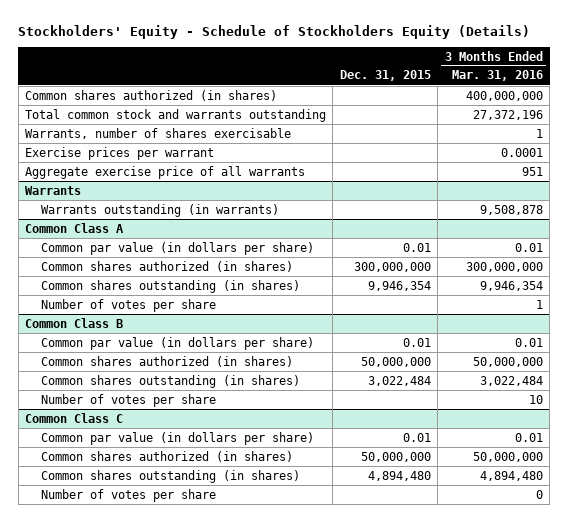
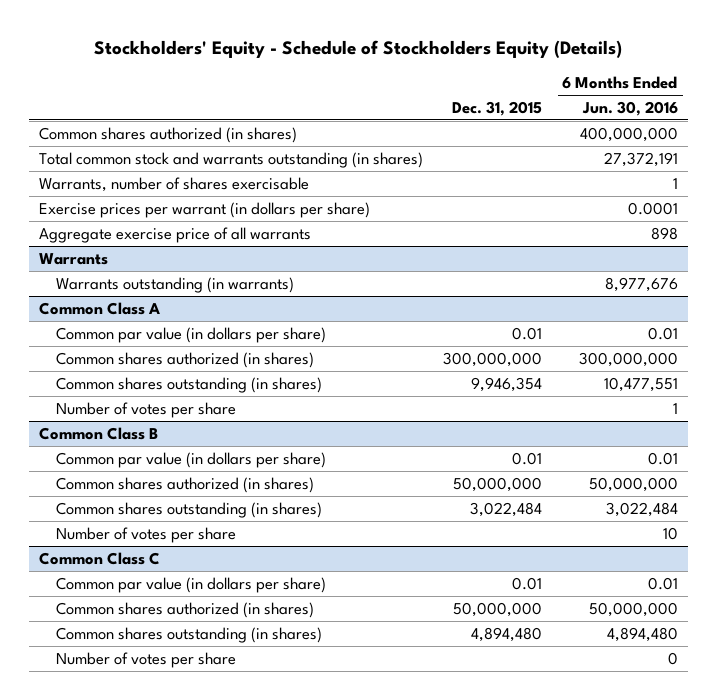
- | Dec. 31, 2015 | 3 Months Ended Mar. 31, 2016
+ | Dec. 31, 2015 | 6 Months Ended Jun. 30, 2016
- Total common stock and warrants outstanding | | 27,372,196
+ Total common stock and warrants outstanding (in shares) | | 27,372,191
- Exercise prices per warrant | | 0.0001
+ Exercise prices per warrant (in dollars per share) | | 0.0001

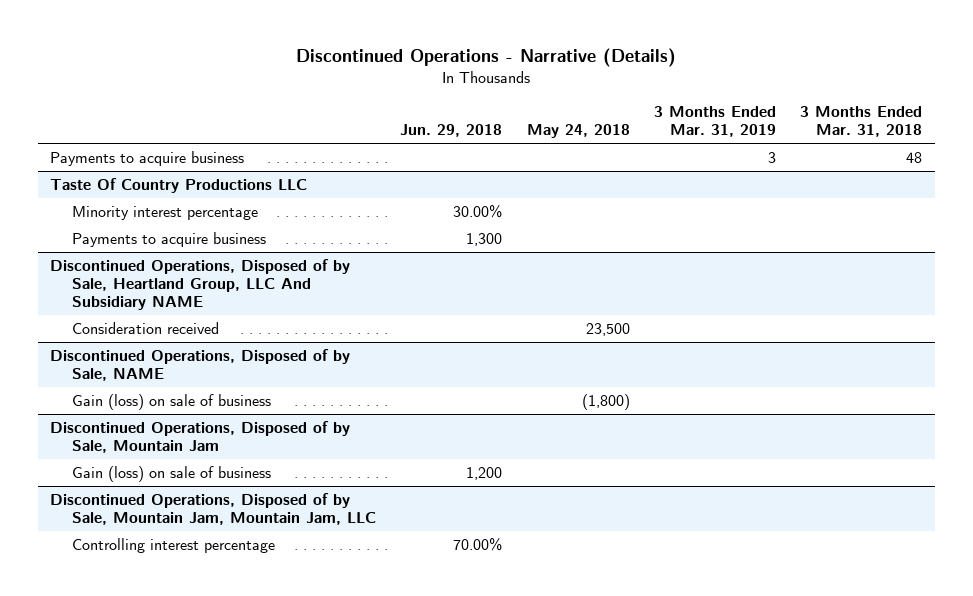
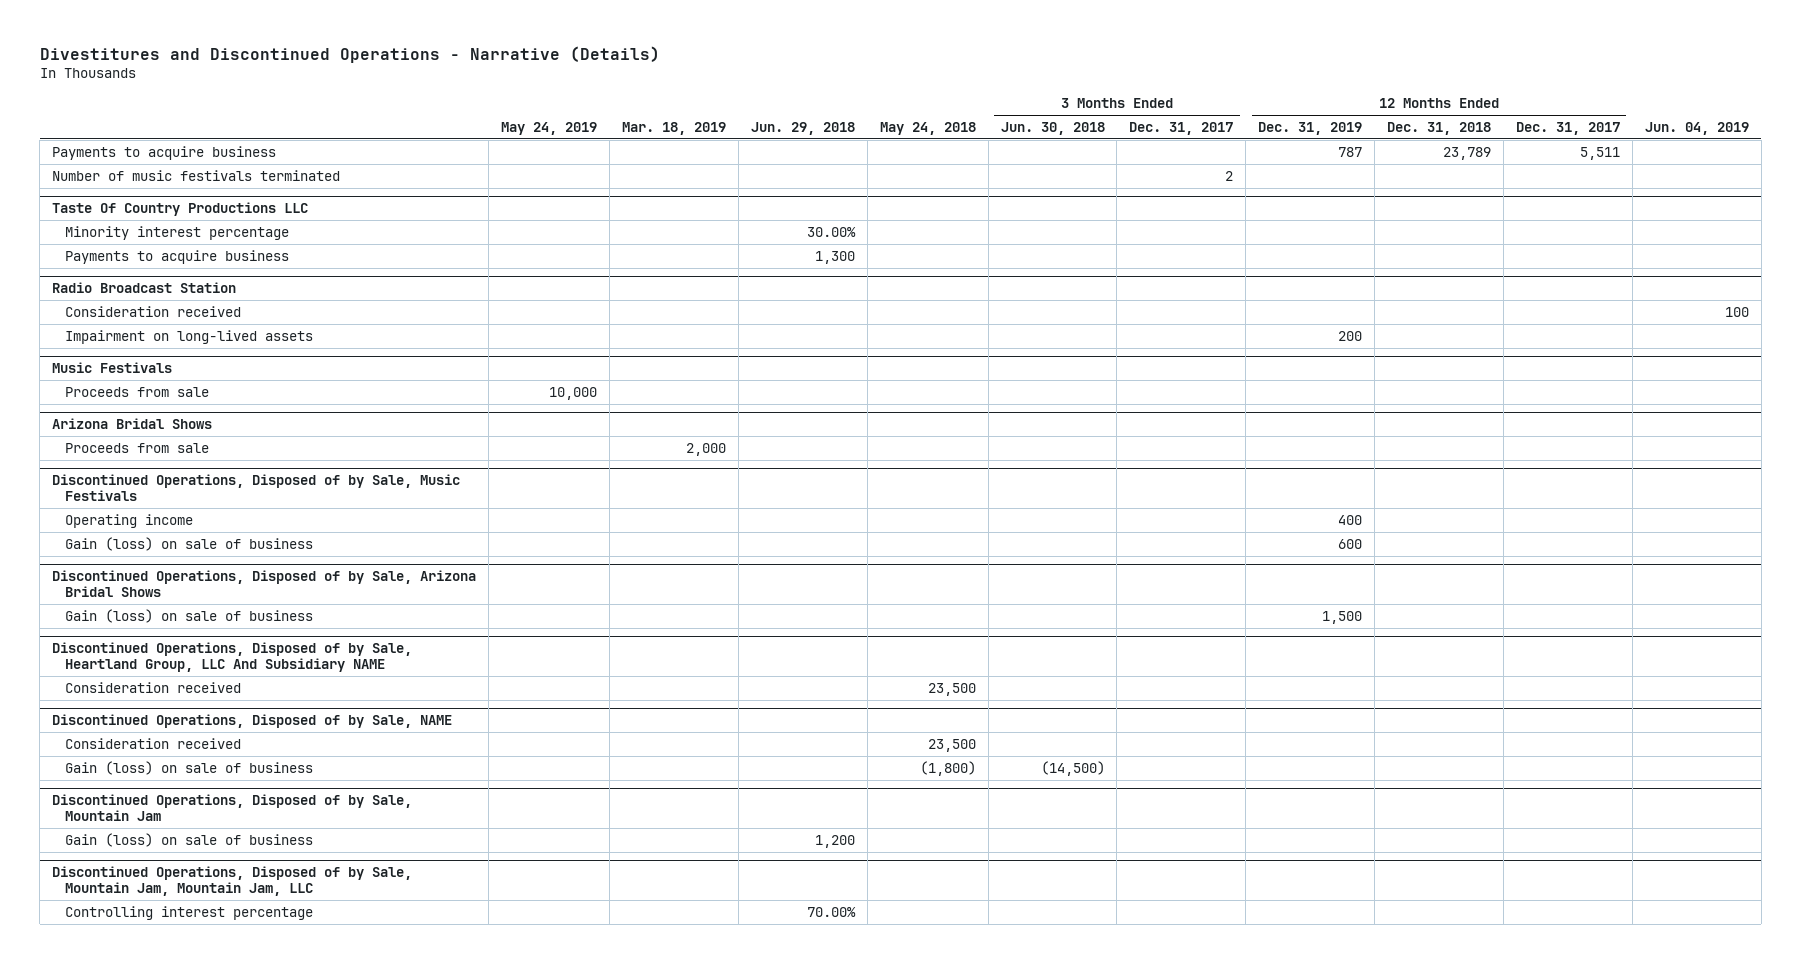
- Discontinued Operations - Narrative (Details)
+ Divestitures and Discontinued Operations - Narrative (Details)
- | Jun. 29, 2018 | May 24, 2018 | 3 Months Ended Mar. 31, 2019 | 3 Months Ended Mar. 31, 2018
+ | May 24, 2019 | Mar. 18, 2019 | Jun. 29, 2018 | May 24, 2018 | 3 Months Ended Jun. 30, 2018 | 3 Months Ended Dec. 31, 2017 | 12 Months Ended Dec. 31, 2019 | 12 Months Ended Dec. 31, 2018 | 12 Months Ended Dec. 31, 2017 | Jun. 04, 2019
+ Number of music festivals terminated | | | | | | 2 | | | |
+ Radio Broadcast Station
+ Consideration received | | | | | | | | | | 100
+ Impairment on long-lived assets | | | | | | | 200 | | |
+ Music Festivals
+ Proceeds from sale | 10,000 | | | | | | | | |
+ Arizona Bridal Shows
+ Proceeds from sale | | 2,000 | | | | | | | |
+ Discontinued Operations, Disposed of by Sale, Music Festivals
+ Operating income | | | | | | | 400 | | |
+ Gain (loss) on sale of business | | | | | | | 600 | | |
+ Discontinued Operations, Disposed of by Sale, Arizona Bridal Shows
+ Gain (loss) on sale of business | | | | | | | 1,500 | | |
@ Discontinued Operations, Disposed of by Sale, NAME
+ Consideration received | | | | 23,500 | | | | | |

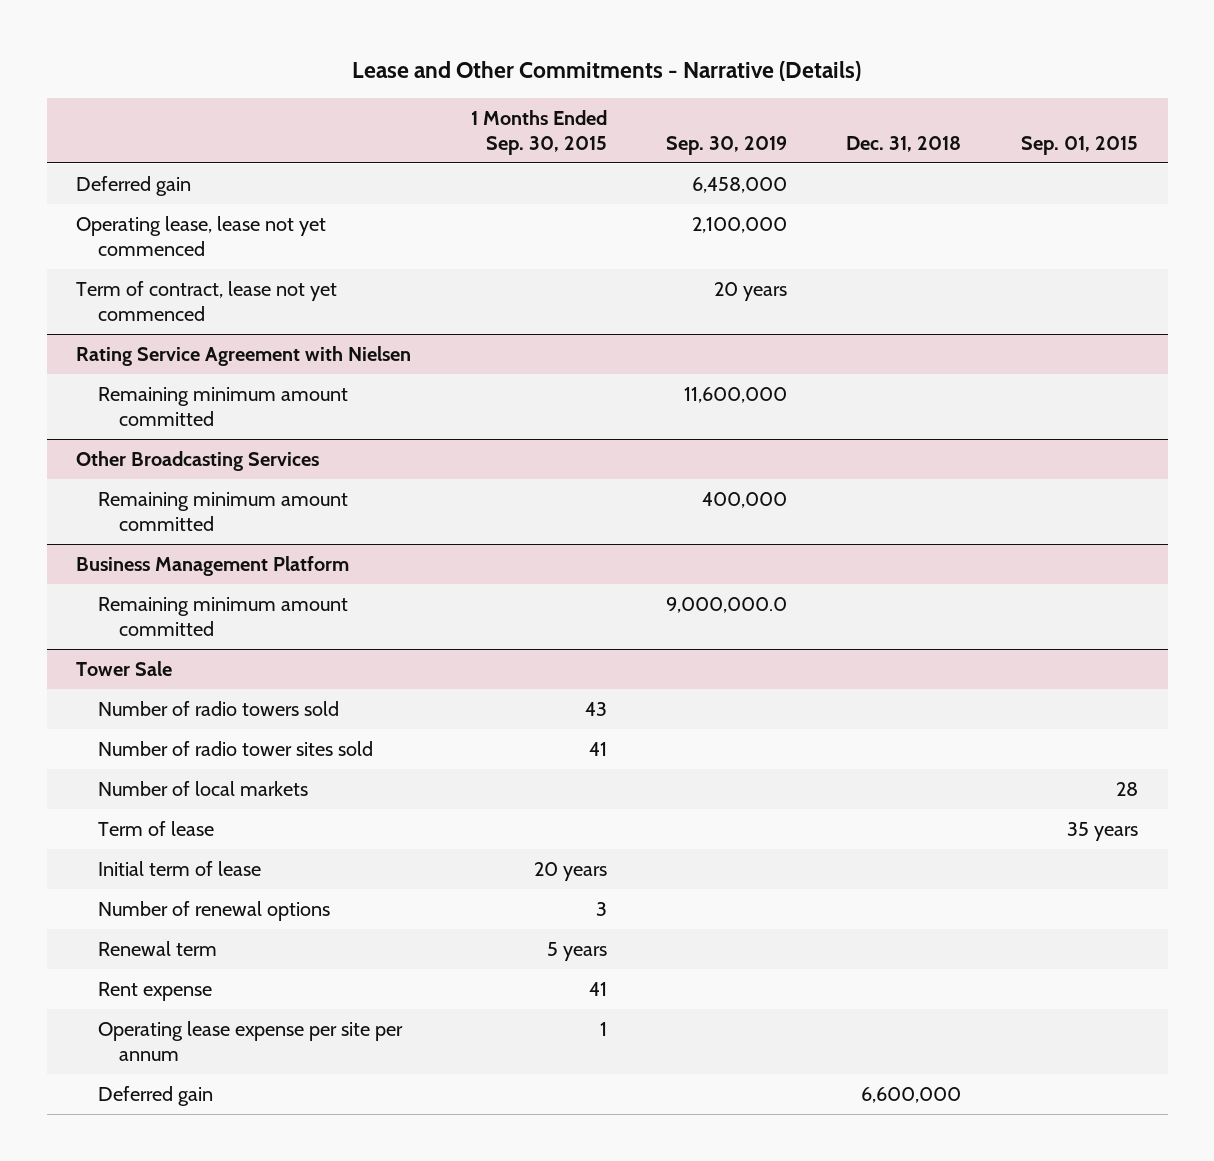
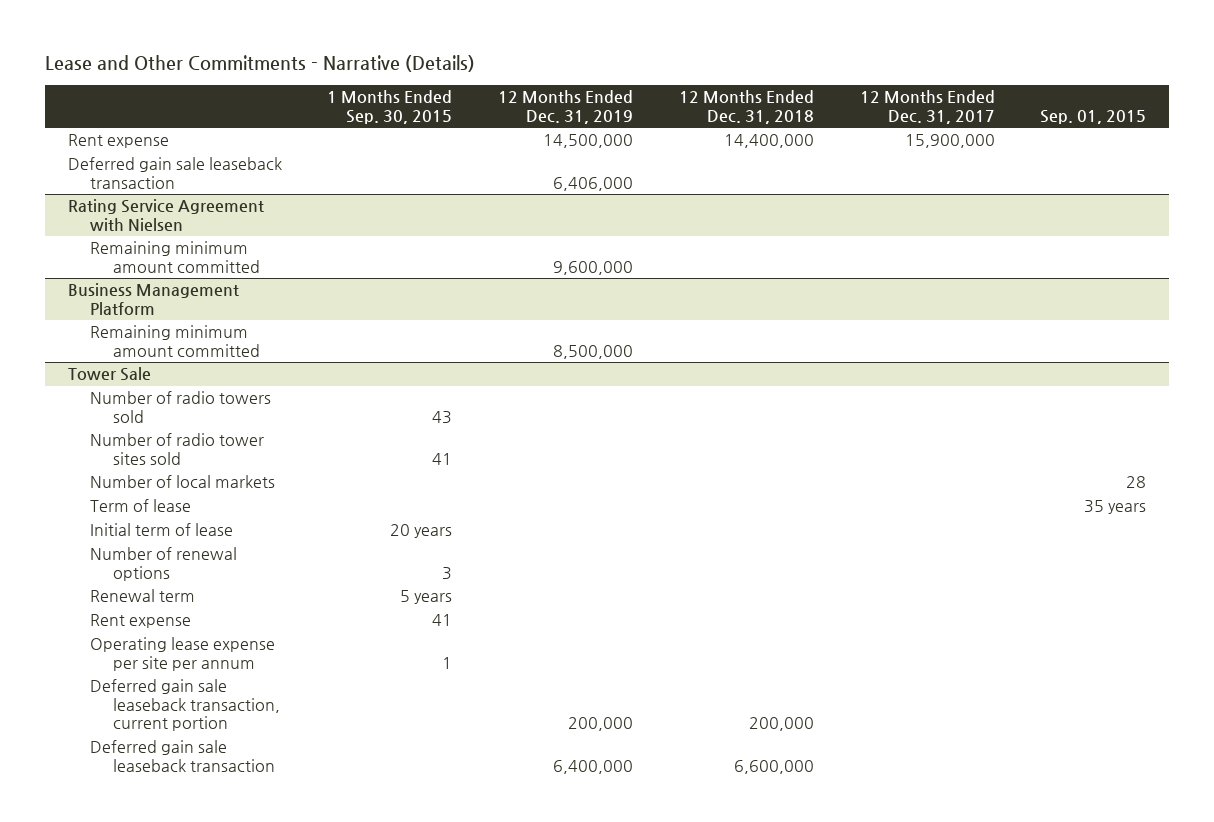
- | 1 Months Ended Sep. 30, 2015 | Sep. 30, 2019 | Dec. 31, 2018 | Sep. 01, 2015
+ | 1 Months Ended Sep. 30, 2015 | 12 Months Ended Dec. 31, 2019 | 12 Months Ended Dec. 31, 2018 | 12 Months Ended Dec. 31, 2017 | Sep. 01, 2015
- Deferred gain | | 6,458,000 | |
- Operating lease, lease not yet commenced | | 2,100,000 | |
- Term of contract, lease not yet commenced | | 20 years | |
+ Rent expense | | 14,500,000 | 14,400,000 | 15,900,000 |
+ Deferred gain sale leaseback transaction | | 6,406,000 | | |
- Other Broadcasting Services
- Remaining minimum amount committed | | 400,000 | |
@ Tower Sale
- Deferred gain | | | 6,600,000 |
+ Deferred gain sale leaseback transaction, current portion | | 200,000 | 200,000 | |
+ Deferred gain sale leaseback transaction | | 6,400,000 | 6,600,000 | |

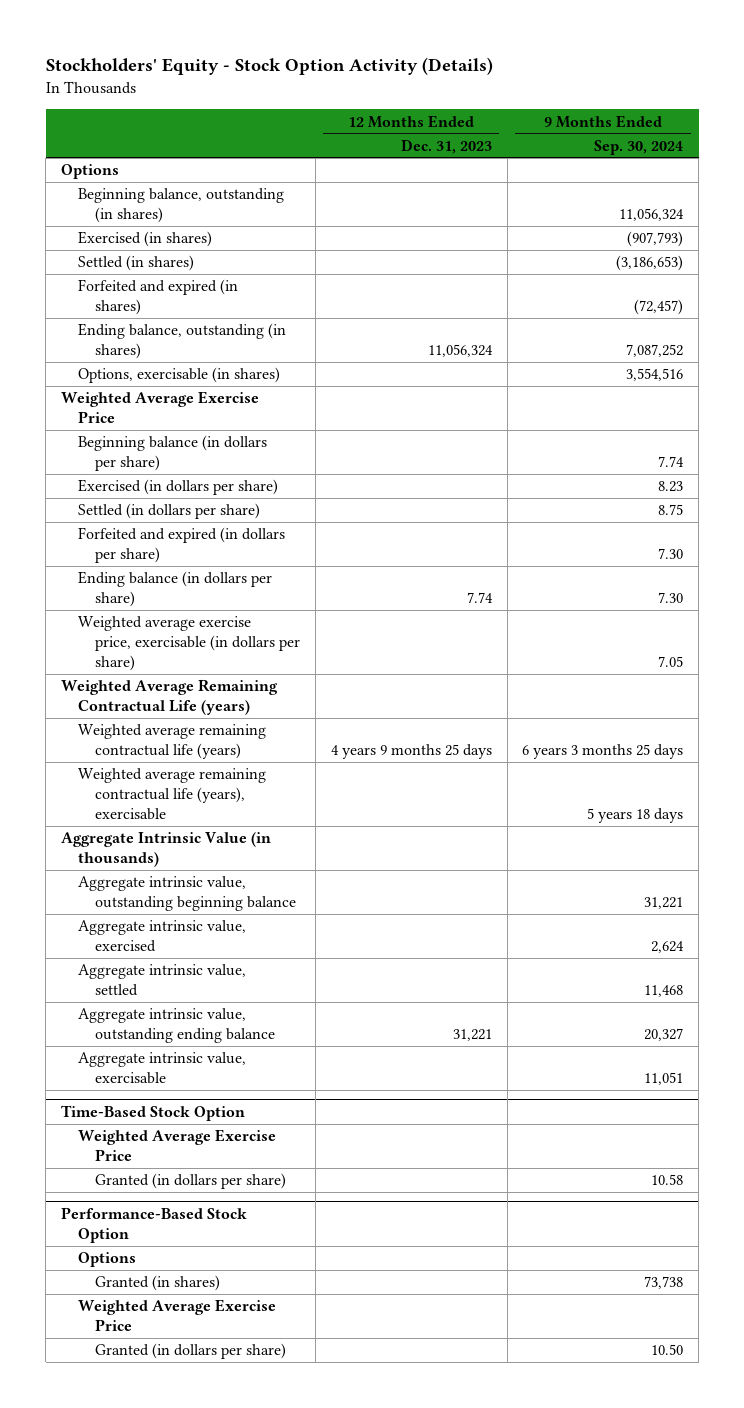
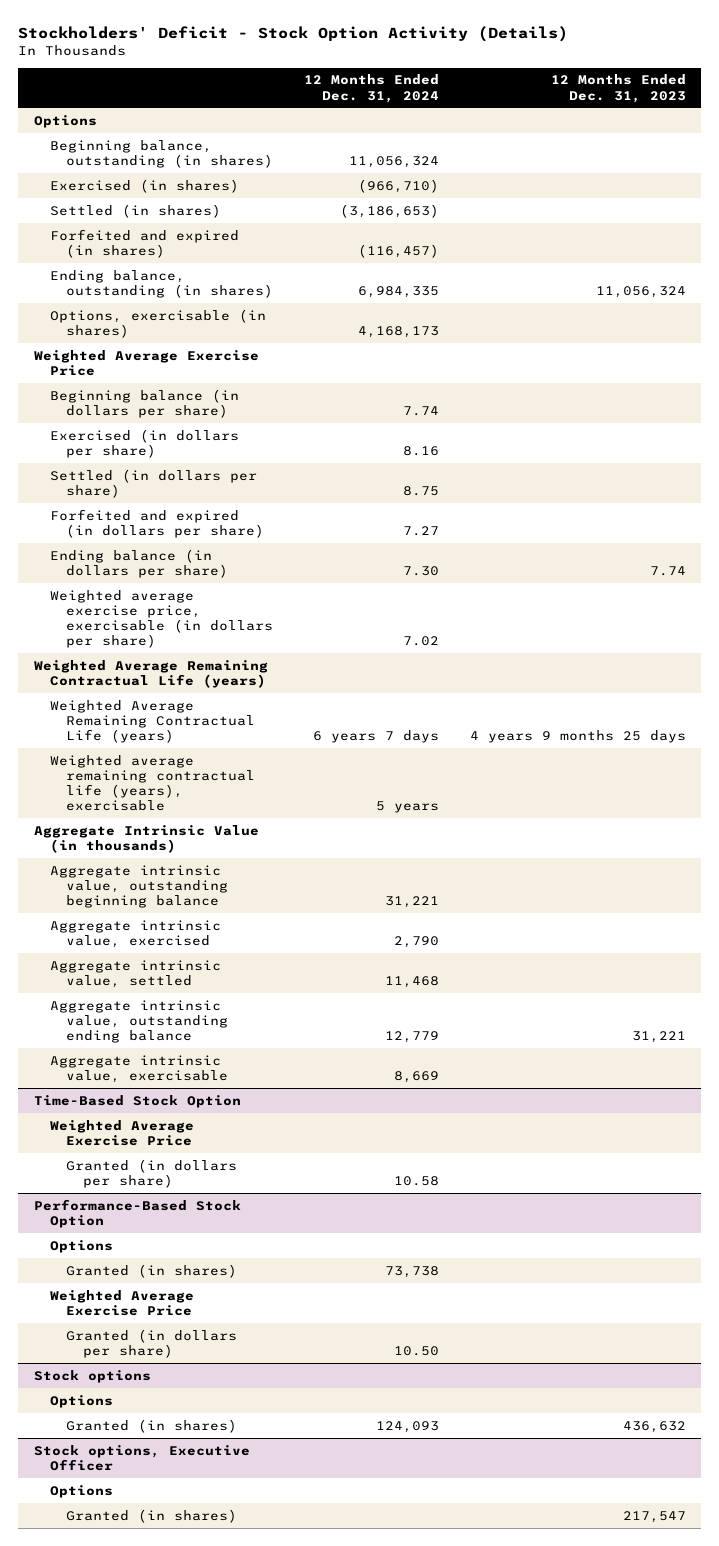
- Stockholders' Equity - Stock Option Activity (Details)
+ Stockholders' Deficit - Stock Option Activity (Details)
- | 12 Months Ended Dec. 31, 2023 | 9 Months Ended Sep. 30, 2024
+ | 12 Months Ended Dec. 31, 2024 | 12 Months Ended Dec. 31, 2023
- Weighted average remaining contractual life (years) | 4 years 9 months 25 days | 6 years 3 months 25 days
+ Weighted Average Remaining Contractual Life (years) | 6 years 7 days | 4 years 9 months 25 days
+ Stock options
+ Options
+ Granted (in shares) | 124,093 | 436,632
+ Stock options, Executive Officer
+ Options
+ Granted (in shares) | | 217,547

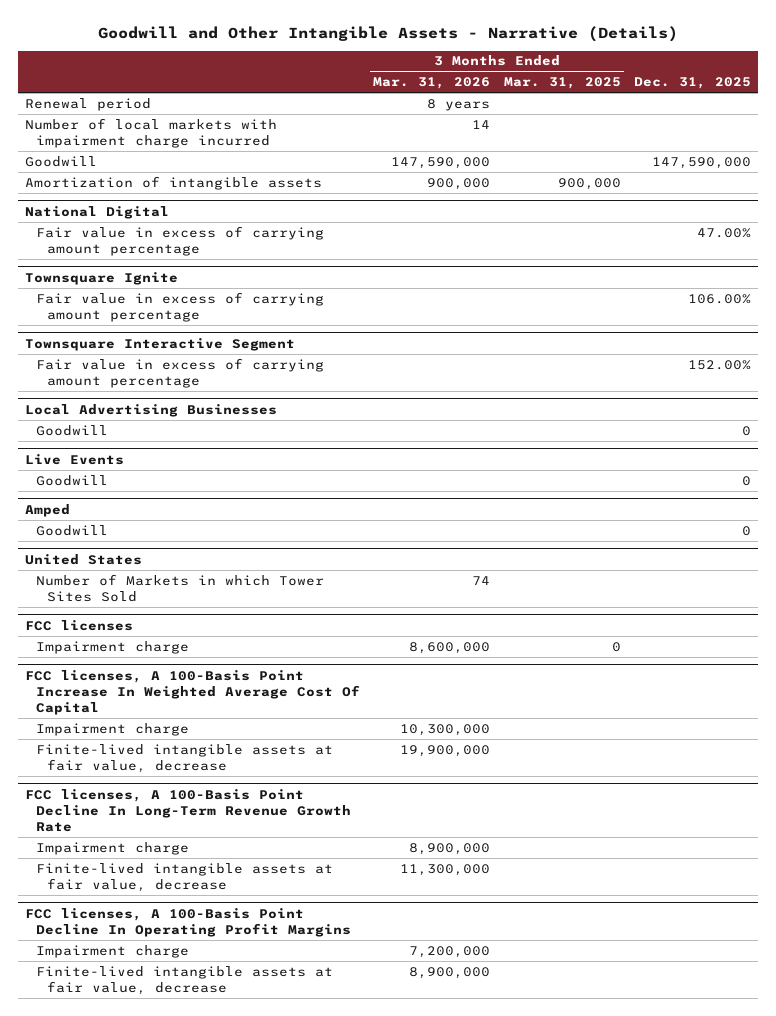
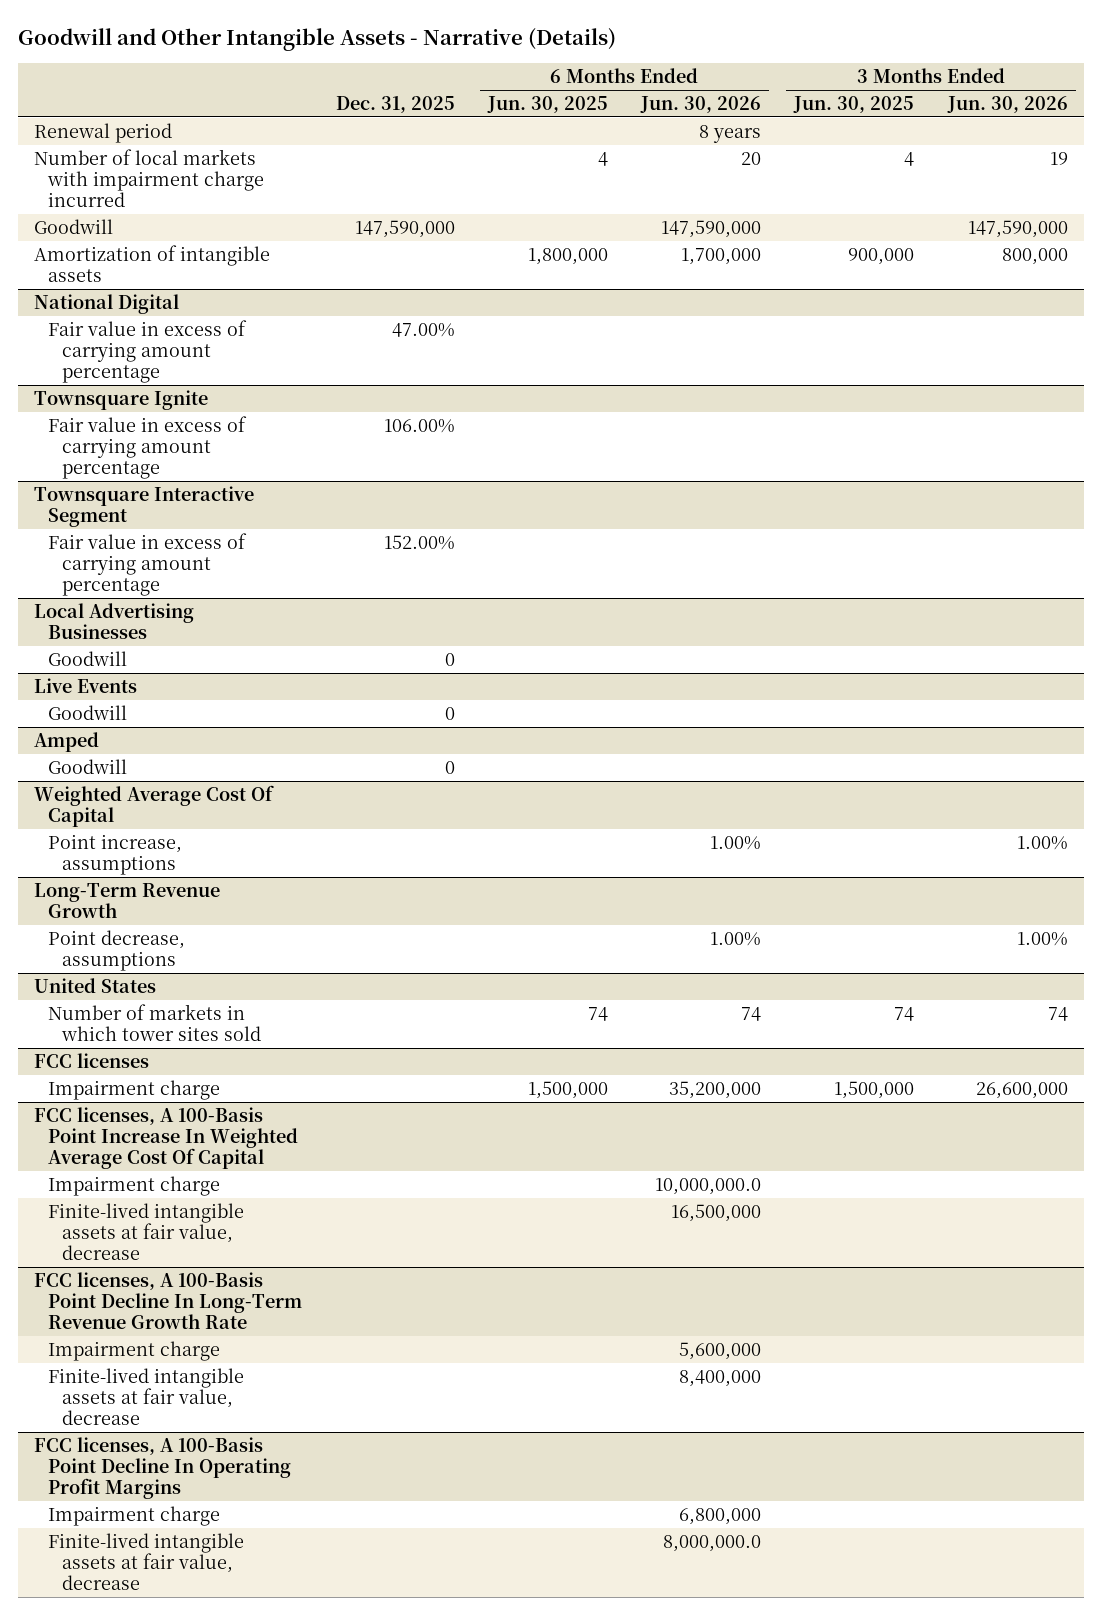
- | 3 Months Ended Mar. 31, 2026 | 3 Months Ended Mar. 31, 2025 | Dec. 31, 2025
+ | Dec. 31, 2025 | 6 Months Ended Jun. 30, 2025 | 6 Months Ended Jun. 30, 2026 | 3 Months Ended Jun. 30, 2025 | 3 Months Ended Jun. 30, 2026
+ Weighted Average Cost Of Capital
+ Point increase, assumptions | | | 1.00% | | 1.00%
+ Long-Term Revenue Growth
+ Point decrease, assumptions | | | 1.00% | | 1.00%
@ United States
- Number of Markets in which Tower Sites Sold | 74 | |
+ Number of markets in which tower sites sold | | 74 | 74 | 74 | 74

